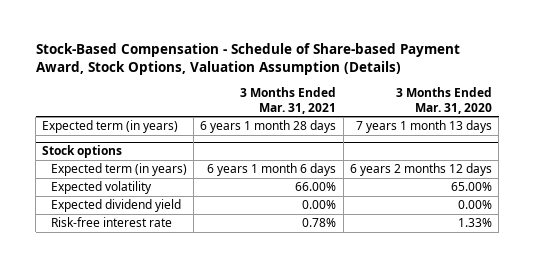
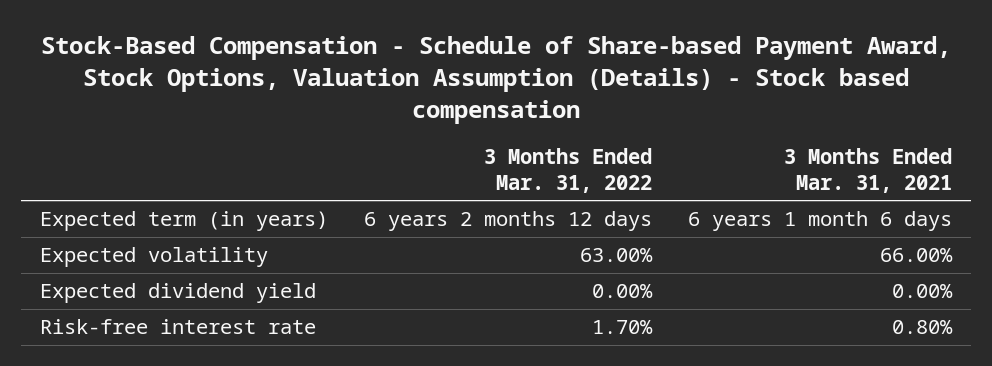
- Stock-Based Compensation - Schedule of Share-based Payment Award, Stock Options, Valuation Assumption (Details)
+ Stock-Based Compensation - Schedule of Share-based Payment Award, Stock Options, Valuation Assumption (Details) - Stock based compensation
- | 3 Months Ended Mar. 31, 2021 | 3 Months Ended Mar. 31, 2020
+ | 3 Months Ended Mar. 31, 2022 | 3 Months Ended Mar. 31, 2021
- Expected term (in years) | 6 years 1 month 28 days | 7 years 1 month 13 days
- Stock options
- Risk-free interest rate | 0.78% | 1.33%
+ Risk-free interest rate | 1.70% | 0.80%

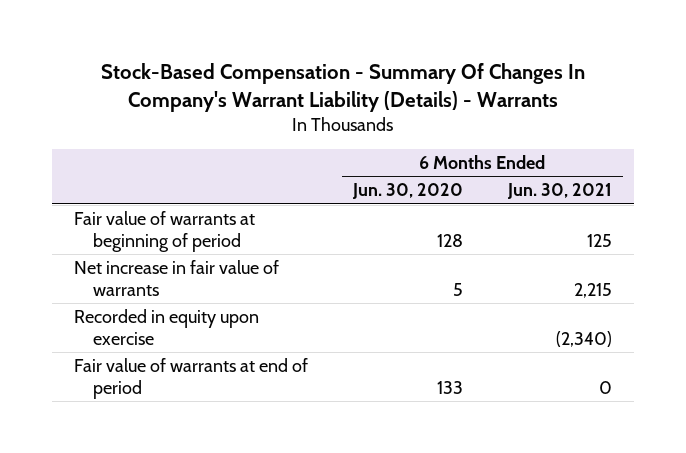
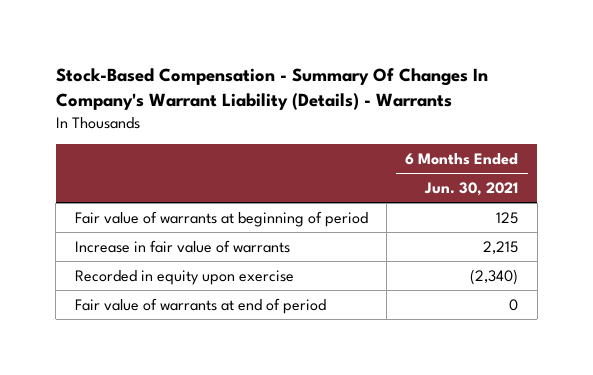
- | 6 Months Ended Jun. 30, 2020 | 6 Months Ended Jun. 30, 2021
+ | 6 Months Ended Jun. 30, 2021
- Net increase in fair value of warrants | 5 | 2,215
+ Increase in fair value of warrants | 2,215

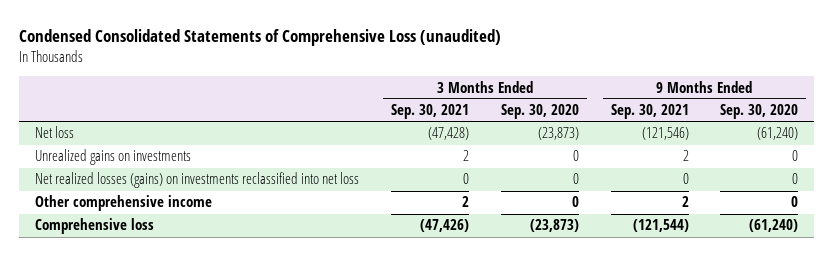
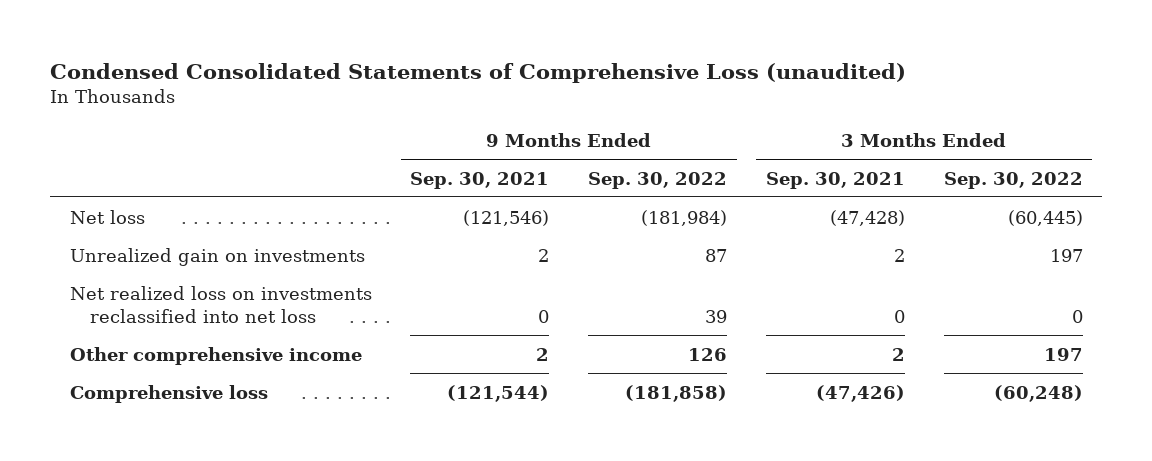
- | 3 Months Ended Sep. 30, 2021 | 3 Months Ended Sep. 30, 2020 | 9 Months Ended Sep. 30, 2021 | 9 Months Ended Sep. 30, 2020
+ | 9 Months Ended Sep. 30, 2021 | 9 Months Ended Sep. 30, 2022 | 3 Months Ended Sep. 30, 2021 | 3 Months Ended Sep. 30, 2022
- Unrealized gains on investments | 2 | 0 | 2 | 0
- Net realized losses (gains) on investments reclassified into net loss | 0 | 0 | 0 | 0
+ Unrealized gain on investments | 2 | 87 | 2 | 197
+ Net realized loss on investments reclassified into net loss | 0 | 39 | 0 | 0

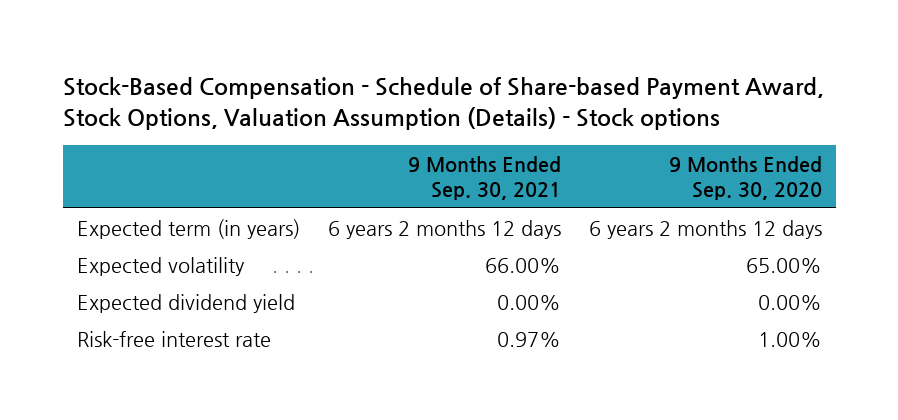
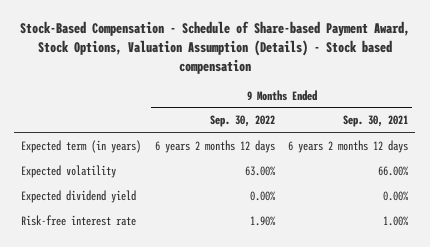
- Stock-Based Compensation - Schedule of Share-based Payment Award, Stock Options, Valuation Assumption (Details) - Stock options
+ Stock-Based Compensation - Schedule of Share-based Payment Award, Stock Options, Valuation Assumption (Details) - Stock based compensation
- | 9 Months Ended Sep. 30, 2021 | 9 Months Ended Sep. 30, 2020
+ | 9 Months Ended Sep. 30, 2022 | 9 Months Ended Sep. 30, 2021
- Risk-free interest rate | 0.97% | 1.00%
+ Risk-free interest rate | 1.90% | 1.00%

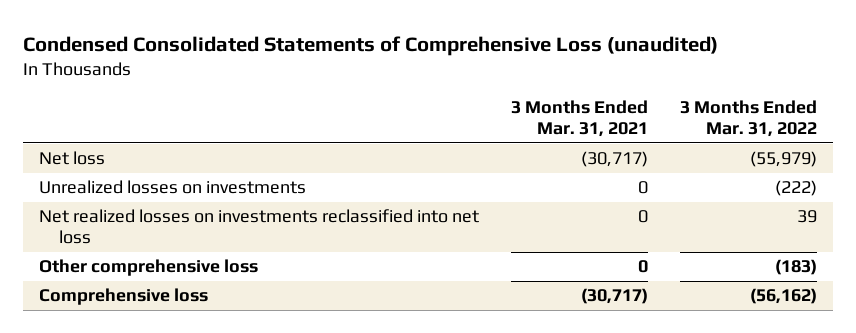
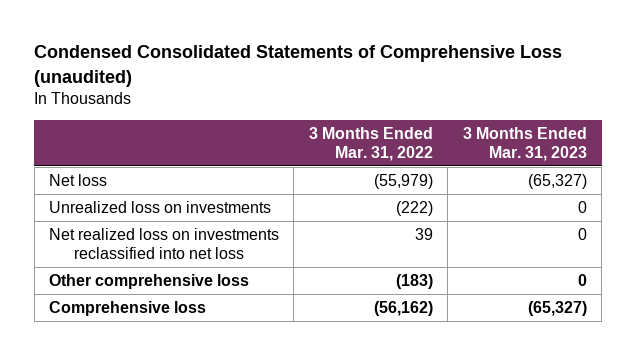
- | 3 Months Ended Mar. 31, 2021 | 3 Months Ended Mar. 31, 2022
+ | 3 Months Ended Mar. 31, 2022 | 3 Months Ended Mar. 31, 2023
- Unrealized losses on investments | 0 | (222)
- Net realized losses on investments reclassified into net loss | 0 | 39
+ Unrealized loss on investments | (222) | 0
+ Net realized loss on investments reclassified into net loss | 39 | 0

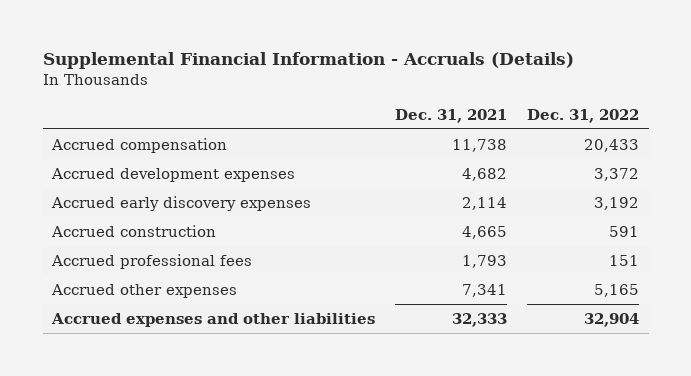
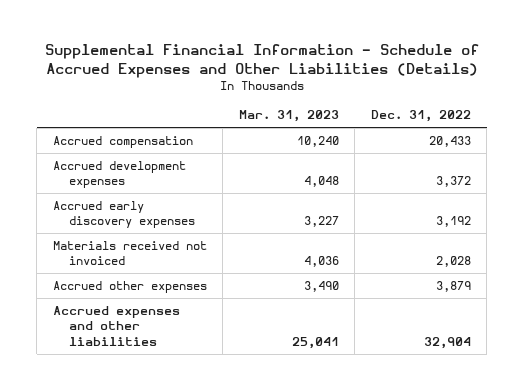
- Supplemental Financial Information - Accruals (Details)
+ Supplemental Financial Information - Schedule of Accrued Expenses and Other Liabilities (Details)
- | Dec. 31, 2021 | Dec. 31, 2022
+ | Mar. 31, 2023 | Dec. 31, 2022
- Accrued construction | 4,665 | 591
- Accrued professional fees | 1,793 | 151
- Accrued other expenses | 7,341 | 5,165
+ Materials received not invoiced | 4,036 | 2,028
+ Accrued other expenses | 3,490 | 3,879

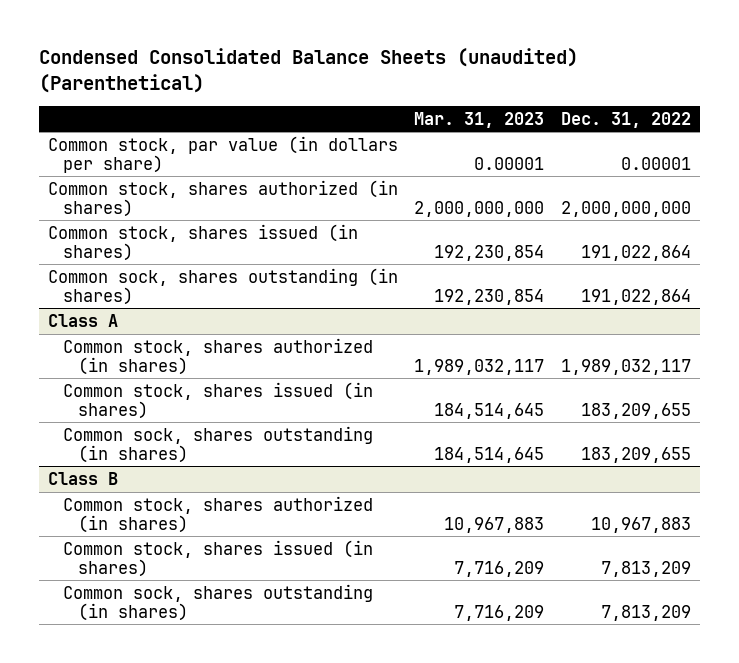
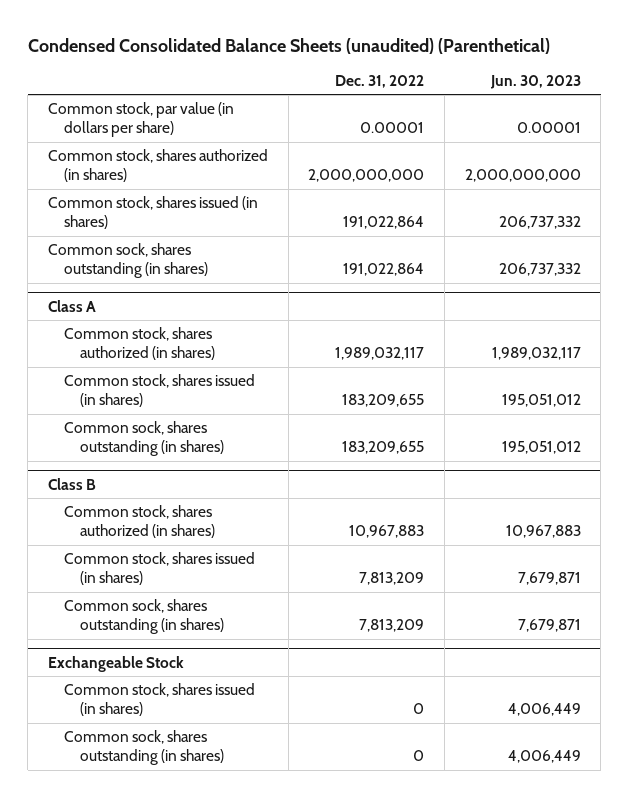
- | Mar. 31, 2023 | Dec. 31, 2022
+ | Dec. 31, 2022 | Jun. 30, 2023
+ Exchangeable Stock
+ Common stock, shares issued (in shares) | 0 | 4,006,449
+ Common sock, shares outstanding (in shares) | 0 | 4,006,449

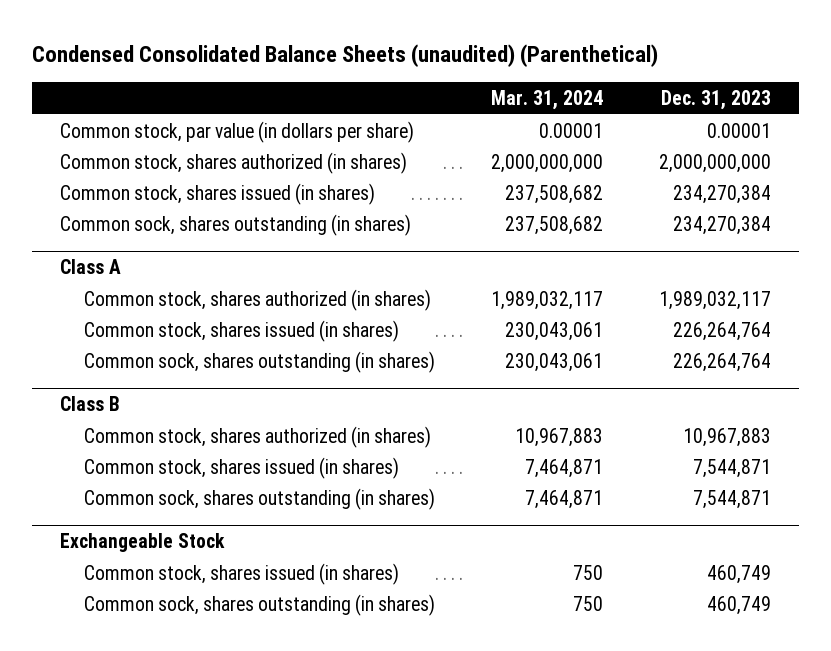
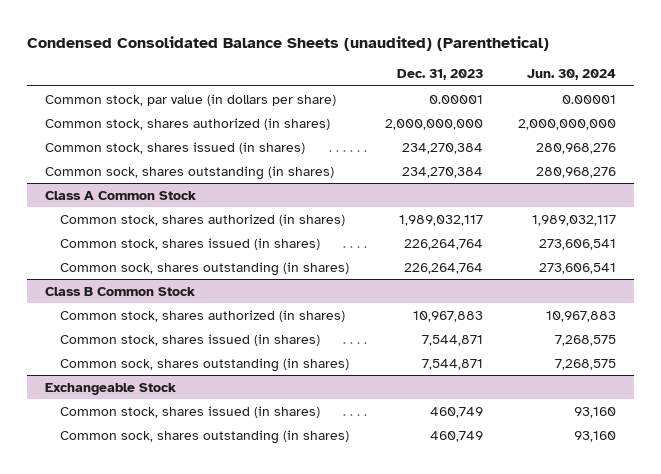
- | Mar. 31, 2024 | Dec. 31, 2023
+ | Dec. 31, 2023 | Jun. 30, 2024
- Class A
+ Class A Common Stock
- Class B
+ Class B Common Stock

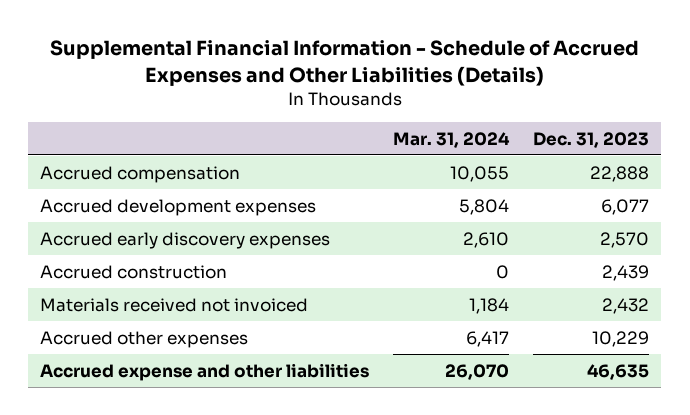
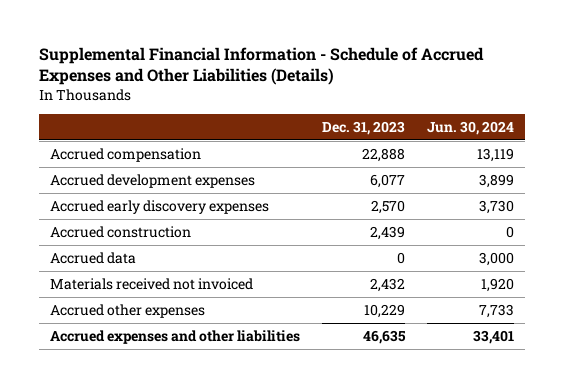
- | Mar. 31, 2024 | Dec. 31, 2023
+ | Dec. 31, 2023 | Jun. 30, 2024
+ Accrued data | 0 | 3,000
- Accrued expense and other liabilities | 26,070 | 46,635
+ Accrued expenses and other liabilities | 46,635 | 33,401

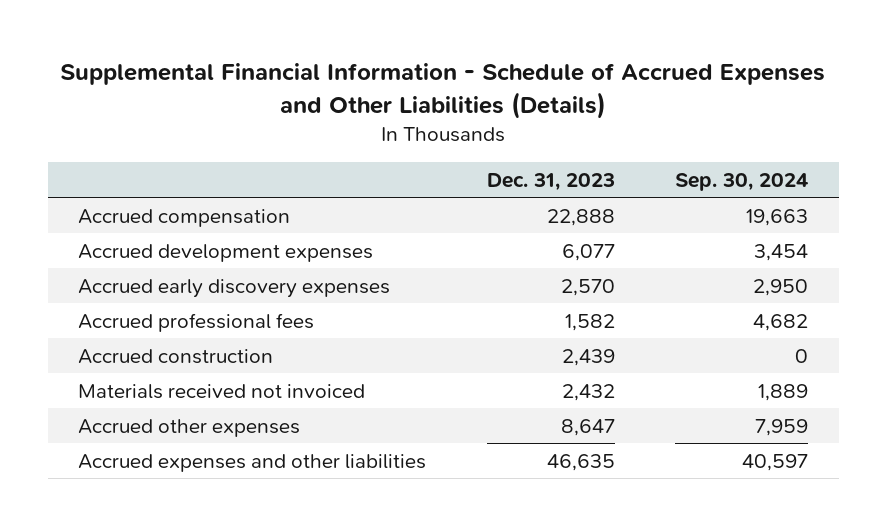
- | Dec. 31, 2023 | Jun. 30, 2024
+ | Dec. 31, 2023 | Sep. 30, 2024
+ Accrued professional fees | 1,582 | 4,682
- Accrued data | 0 | 3,000
- Accrued other expenses | 10,229 | 7,733
+ Accrued other expenses | 8,647 | 7,959

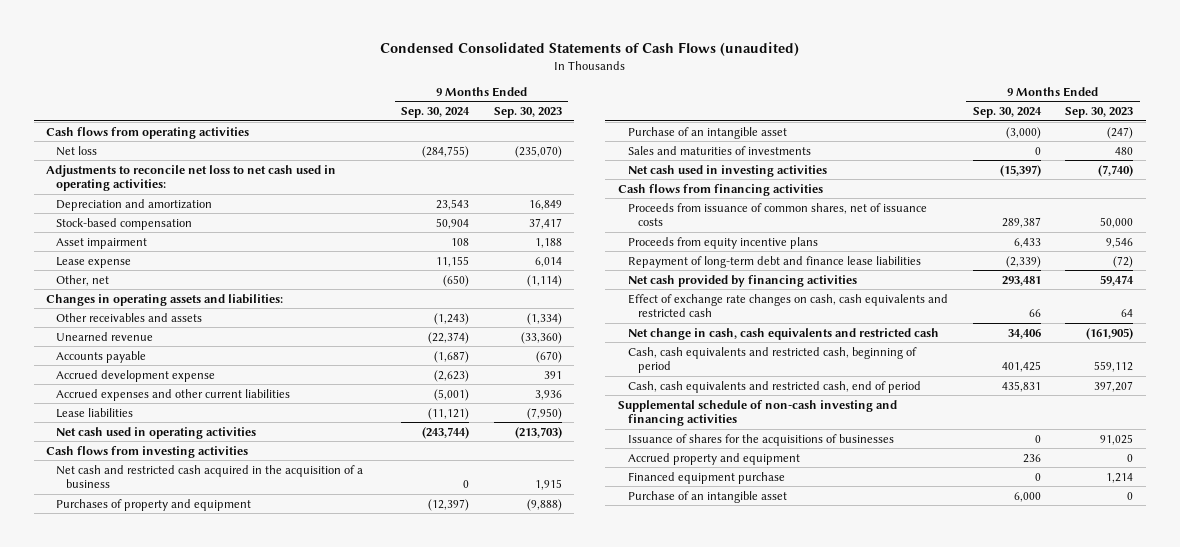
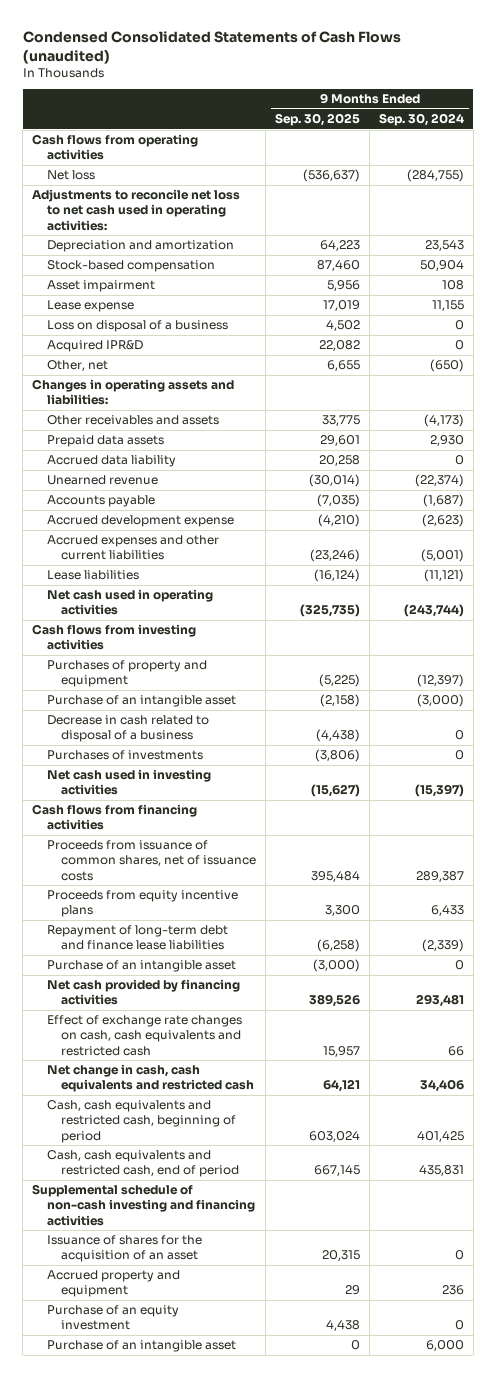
- | 9 Months Ended Sep. 30, 2024 | 9 Months Ended Sep. 30, 2023
+ | 9 Months Ended Sep. 30, 2025 | 9 Months Ended Sep. 30, 2024
+ Loss on disposal of a business | 4,502 | 0
+ Acquired IPR&D | 22,082 | 0
- Other receivables and assets | (1,243) | (1,334)
+ Other receivables and assets | 33,775 | (4,173)
+ Prepaid data assets | 29,601 | 2,930
+ Accrued data liability | 20,258 | 0
- Net cash and restricted cash acquired in the acquisition of a business | 0 | 1,915
- Sales and maturities of investments | 0 | 480
+ Decrease in cash related to disposal of a business | (4,438) | 0
+ Purchases of investments | (3,806) | 0
+ Purchase of an intangible asset | (3,000) | 0
- Issuance of shares for the acquisitions of businesses | 0 | 91,025
+ Issuance of shares for the acquisition of an asset | 20,315 | 0
- Financed equipment purchase | 0 | 1,214
+ Purchase of an equity investment | 4,438 | 0

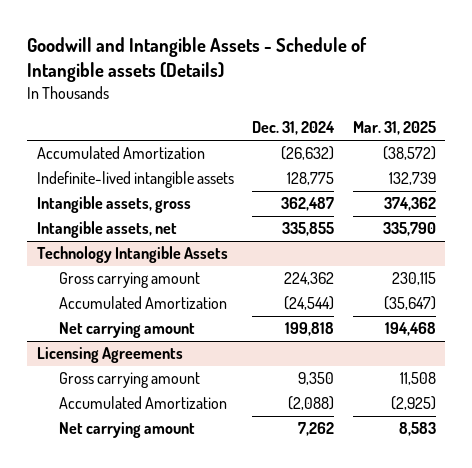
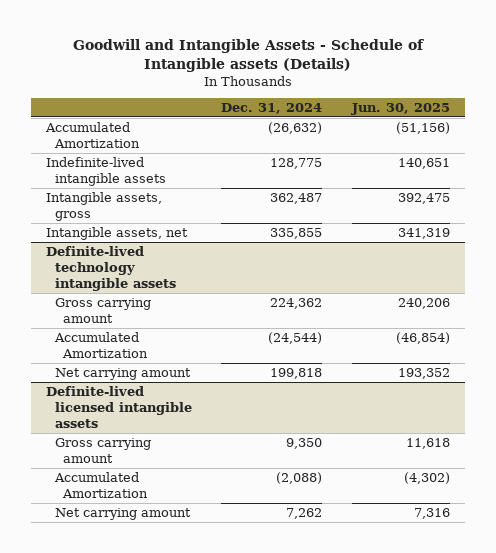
- | Dec. 31, 2024 | Mar. 31, 2025
+ | Dec. 31, 2024 | Jun. 30, 2025
- Technology Intangible Assets
+ Definite-lived technology intangible assets
- Licensing Agreements
+ Definite-lived licensed intangible assets

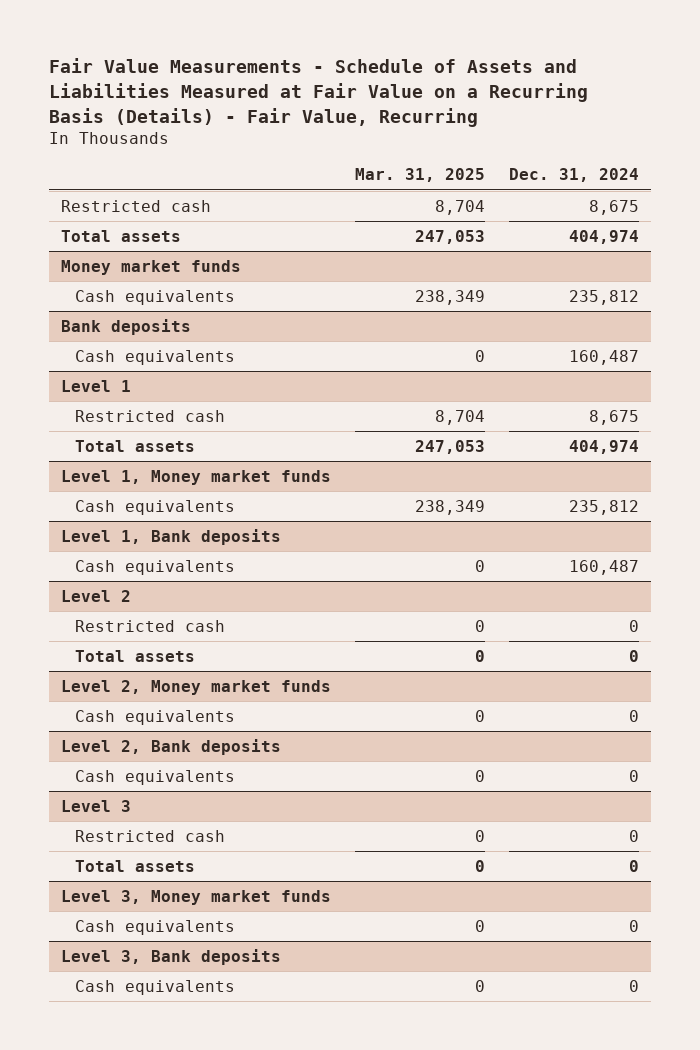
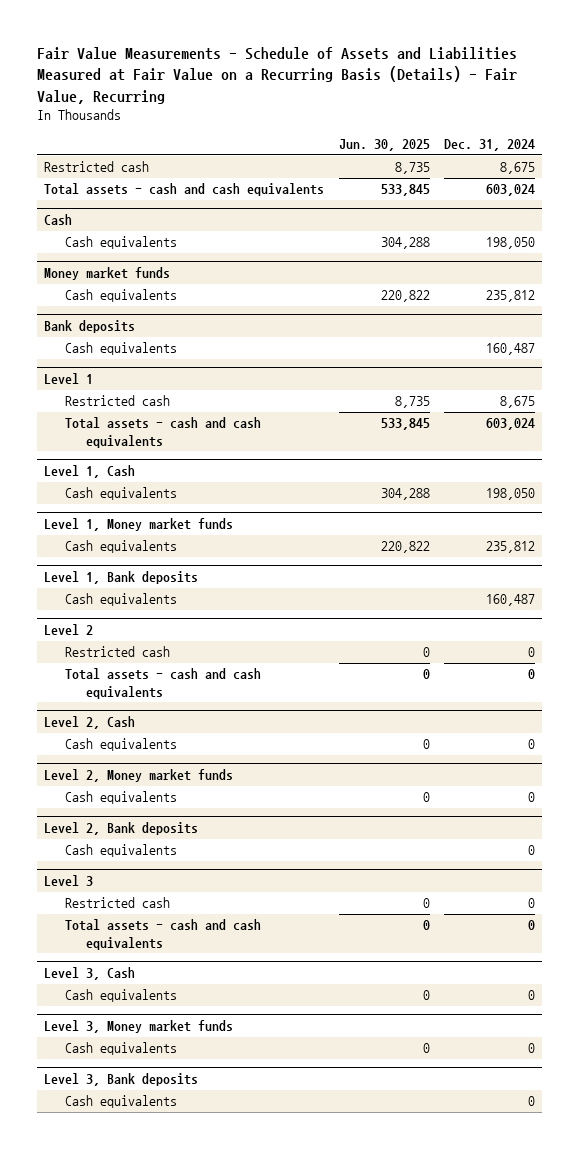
- | Mar. 31, 2025 | Dec. 31, 2024
+ | Jun. 30, 2025 | Dec. 31, 2024
- Total assets | 247,053 | 404,974
+ Total assets - cash and cash equivalents | 533,845 | 603,024
+ Cash
+ Cash equivalents | 304,288 | 198,050
@ Level 1
- Total assets | 247,053 | 404,974
+ Total assets - cash and cash equivalents | 533,845 | 603,024
+ Level 1, Cash
+ Cash equivalents | 304,288 | 198,050
@ Level 2
- Total assets | 0 | 0
+ Total assets - cash and cash equivalents | 0 | 0
+ Level 2, Cash
+ Cash equivalents | 0 | 0
@ Level 3
- Total assets | 0 | 0
+ Total assets - cash and cash equivalents | 0 | 0
+ Level 3, Cash
+ Cash equivalents | 0 | 0

